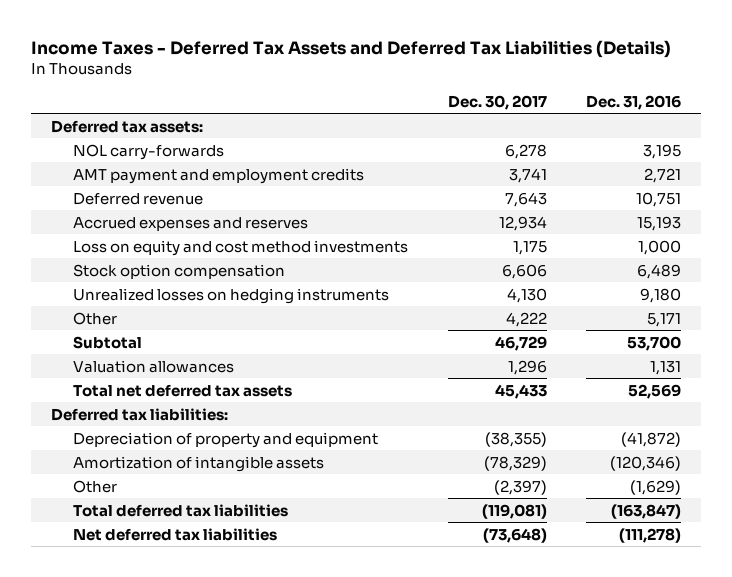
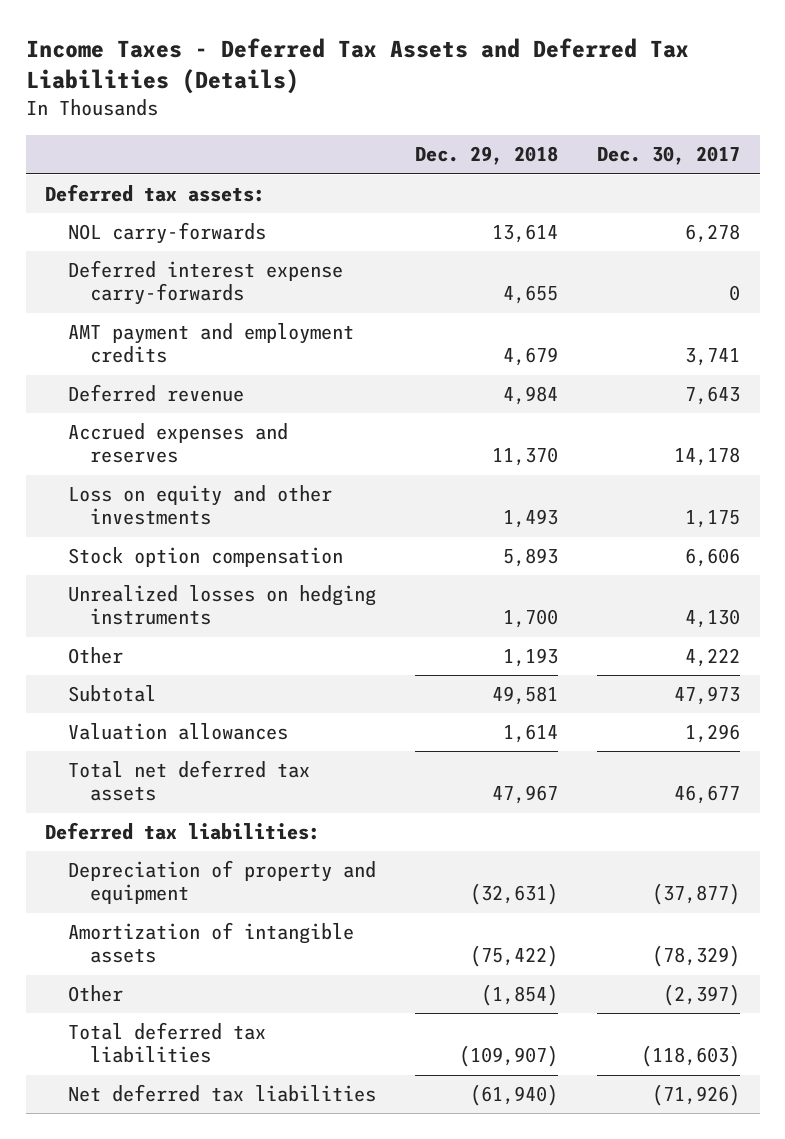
- | Dec. 30, 2017 | Dec. 31, 2016
+ | Dec. 29, 2018 | Dec. 30, 2017
+ Deferred interest expense carry-forwards | 4,655 | 0
- Accrued expenses and reserves | 12,934 | 15,193
- Loss on equity and cost method investments | 1,175 | 1,000
+ Accrued expenses and reserves | 11,370 | 14,178
+ Loss on equity and other investments | 1,493 | 1,175
- Subtotal | 46,729 | 53,700
+ Subtotal | 49,581 | 47,973
- Total net deferred tax assets | 45,433 | 52,569
+ Total net deferred tax assets | 47,967 | 46,677
- Depreciation of property and equipment | (38,355) | (41,872)
+ Depreciation of property and equipment | (32,631) | (37,877)
- Total deferred tax liabilities | (119,081) | (163,847)
- Net deferred tax liabilities | (73,648) | (111,278)
+ Total deferred tax liabilities | (109,907) | (118,603)
+ Net deferred tax liabilities | (61,940) | (71,926)

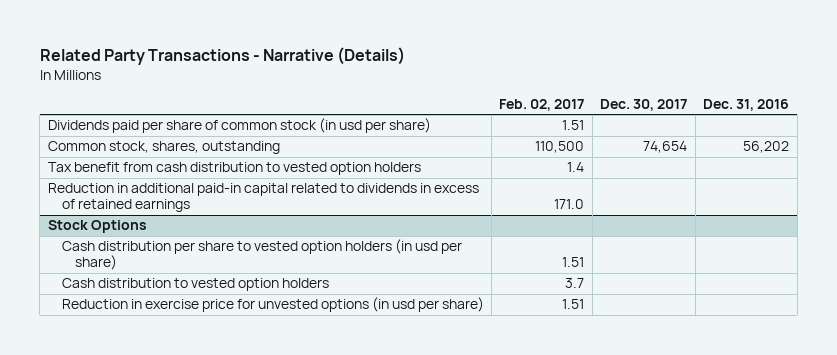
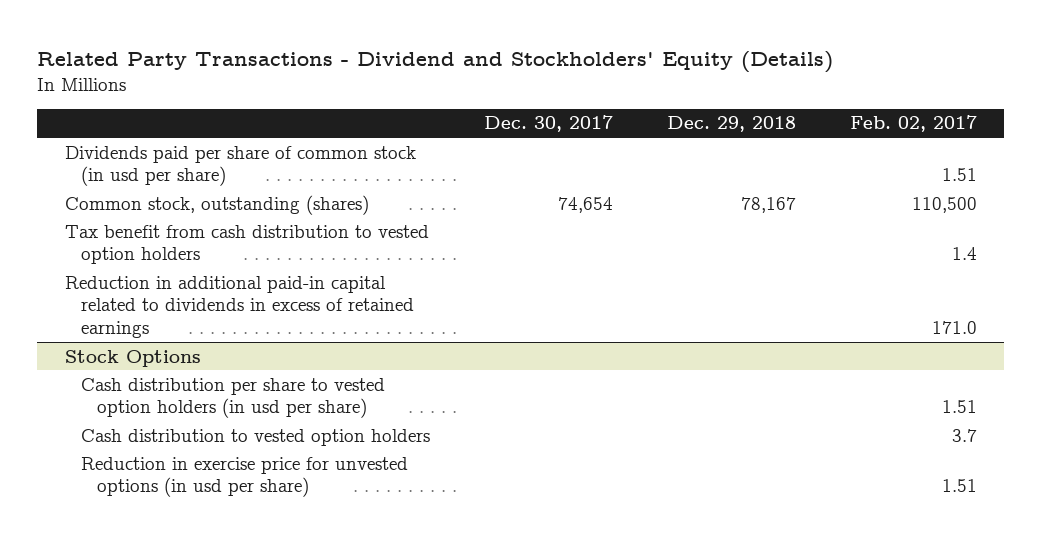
- Related Party Transactions - Narrative (Details)
+ Related Party Transactions - Dividend and Stockholders' Equity (Details)
- | Feb. 02, 2017 | Dec. 30, 2017 | Dec. 31, 2016
+ | Dec. 30, 2017 | Dec. 29, 2018 | Feb. 02, 2017
- Common stock, shares, outstanding | 110,500 | 74,654 | 56,202
+ Common stock, outstanding (shares) | 74,654 | 78,167 | 110,500

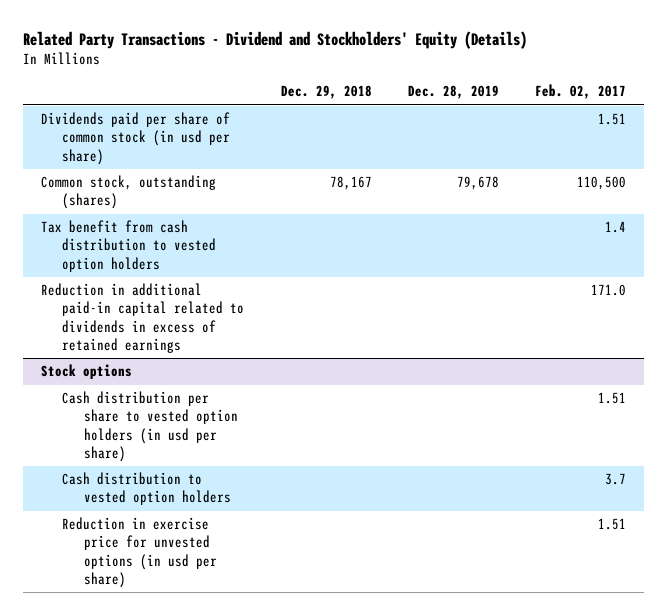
- | Dec. 30, 2017 | Dec. 29, 2018 | Feb. 02, 2017
+ | Dec. 29, 2018 | Dec. 28, 2019 | Feb. 02, 2017
- Stock Options
+ Stock options

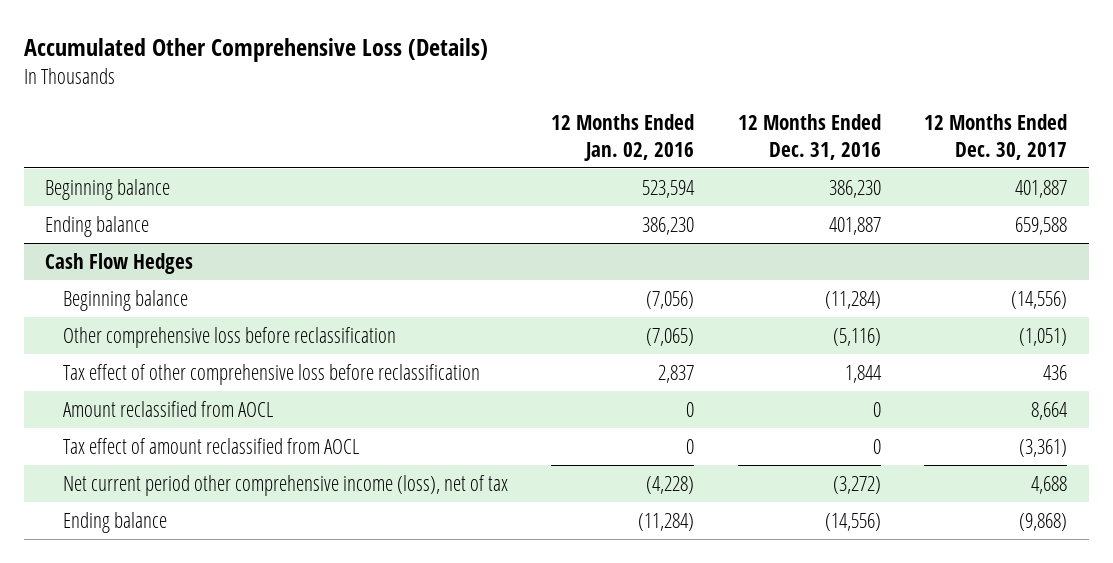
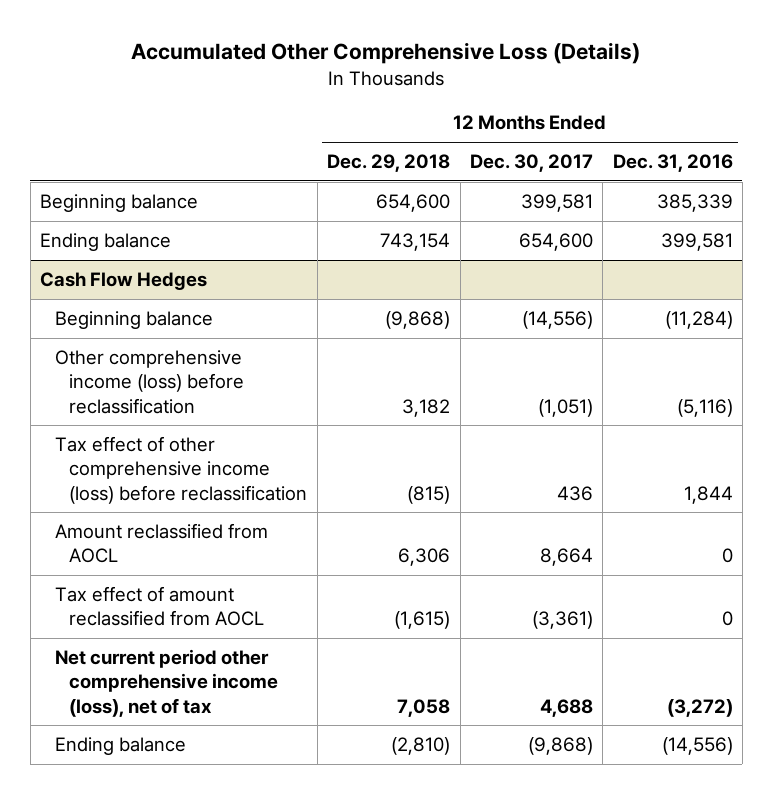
- | 12 Months Ended Jan. 02, 2016 | 12 Months Ended Dec. 31, 2016 | 12 Months Ended Dec. 30, 2017
+ | 12 Months Ended Dec. 29, 2018 | 12 Months Ended Dec. 30, 2017 | 12 Months Ended Dec. 31, 2016
- Beginning balance | 523,594 | 386,230 | 401,887
- Ending balance | 386,230 | 401,887 | 659,588
+ Beginning balance | 654,600 | 399,581 | 385,339
+ Ending balance | 743,154 | 654,600 | 399,581
@ Cash Flow Hedges
- Other comprehensive loss before reclassification | (7,065) | (5,116) | (1,051)
- Tax effect of other comprehensive loss before reclassification | 2,837 | 1,844 | 436
+ Other comprehensive income (loss) before reclassification | 3,182 | (1,051) | (5,116)
+ Tax effect of other comprehensive income (loss) before reclassification | (815) | 436 | 1,844

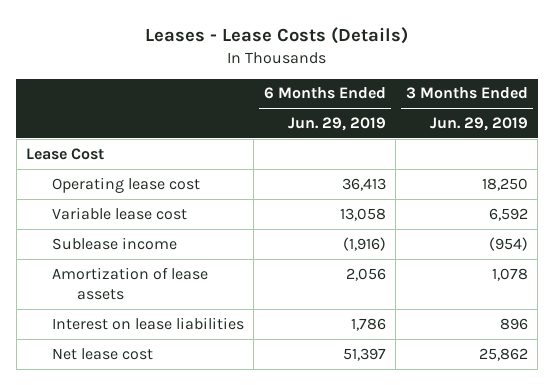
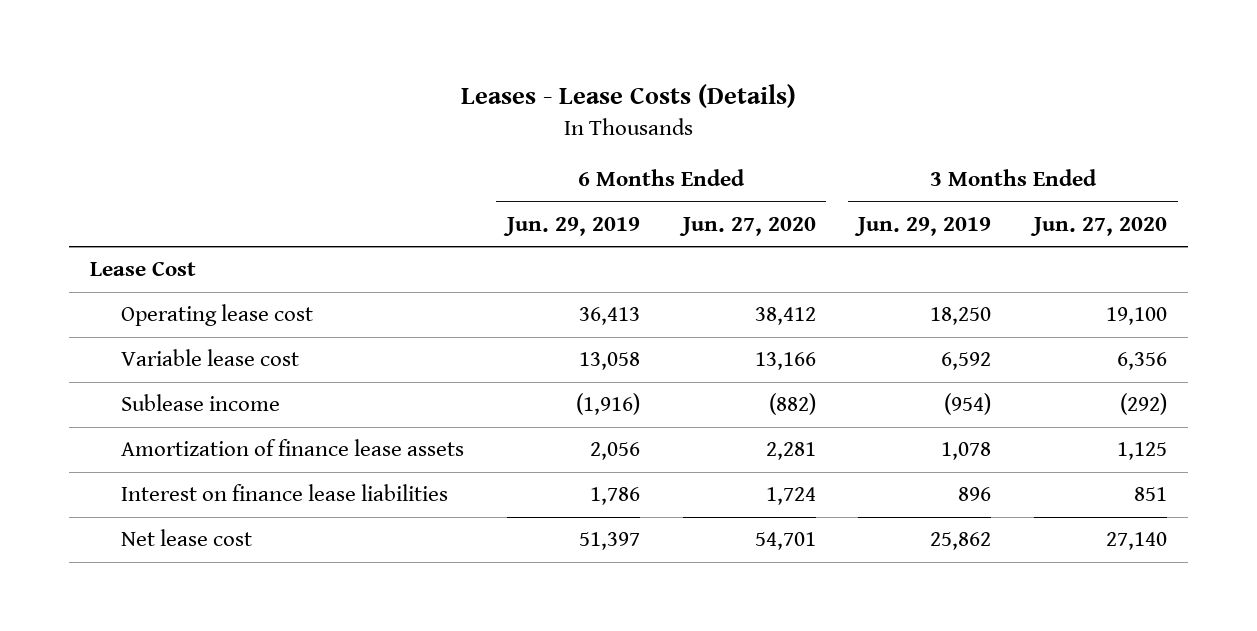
- | 6 Months Ended Jun. 29, 2019 | 3 Months Ended Jun. 29, 2019
+ | 6 Months Ended Jun. 29, 2019 | 6 Months Ended Jun. 27, 2020 | 3 Months Ended Jun. 29, 2019 | 3 Months Ended Jun. 27, 2020
- Amortization of lease assets | 2,056 | 1,078
- Interest on lease liabilities | 1,786 | 896
+ Amortization of finance lease assets | 2,056 | 2,281 | 1,078 | 1,125
+ Interest on finance lease liabilities | 1,786 | 1,724 | 896 | 851

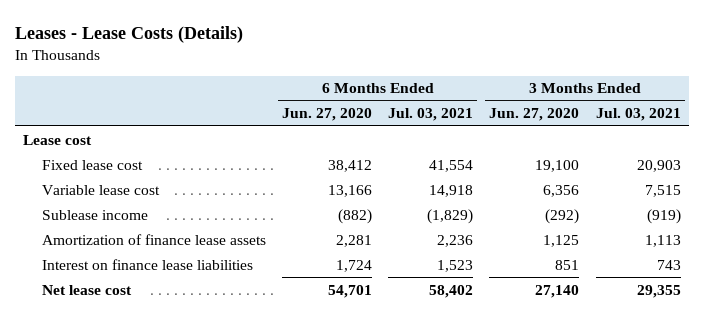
- | 6 Months Ended Jun. 29, 2019 | 6 Months Ended Jun. 27, 2020 | 3 Months Ended Jun. 29, 2019 | 3 Months Ended Jun. 27, 2020
+ | 6 Months Ended Jun. 27, 2020 | 6 Months Ended Jul. 03, 2021 | 3 Months Ended Jun. 27, 2020 | 3 Months Ended Jul. 03, 2021
- Lease Cost
- Operating lease cost | 36,413 | 38,412 | 18,250 | 19,100
+ Lease cost
+ Fixed lease cost | 38,412 | 41,554 | 19,100 | 20,903

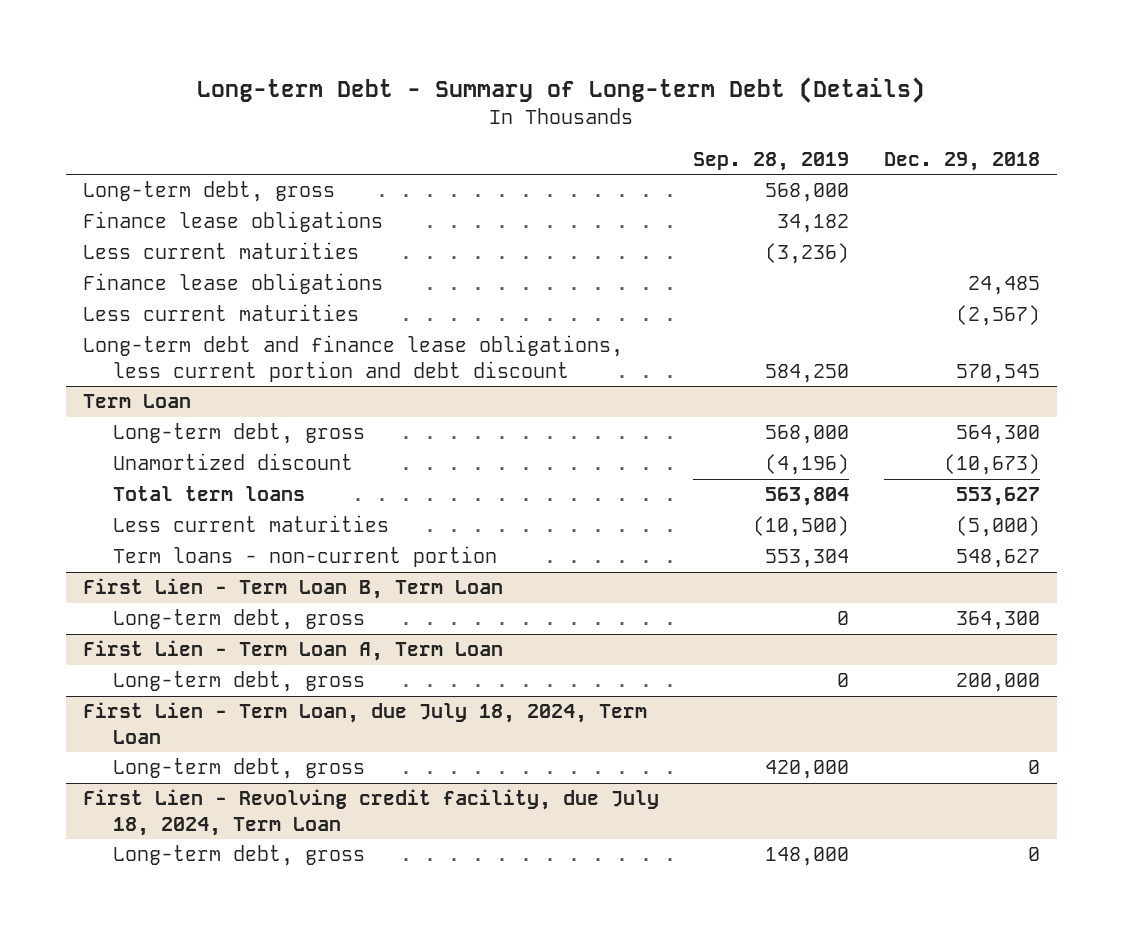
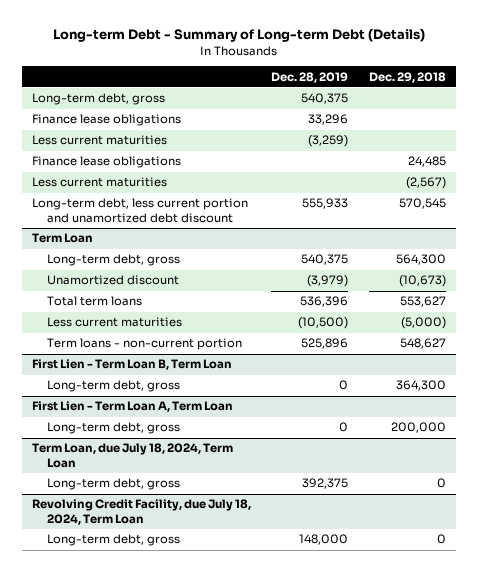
- | Sep. 28, 2019 | Dec. 29, 2018
+ | Dec. 28, 2019 | Dec. 29, 2018
- Long-term debt and finance lease obligations, less current portion and debt discount | 584,250 | 570,545
+ Long-term debt, less current portion and unamortized debt discount | 555,933 | 570,545
- First Lien - Term Loan, due July 18, 2024, Term Loan
+ Term Loan, due July 18, 2024, Term Loan
- First Lien - Revolving credit facility, due July 18, 2024, Term Loan
+ Revolving Credit Facility, due July 18, 2024, Term Loan

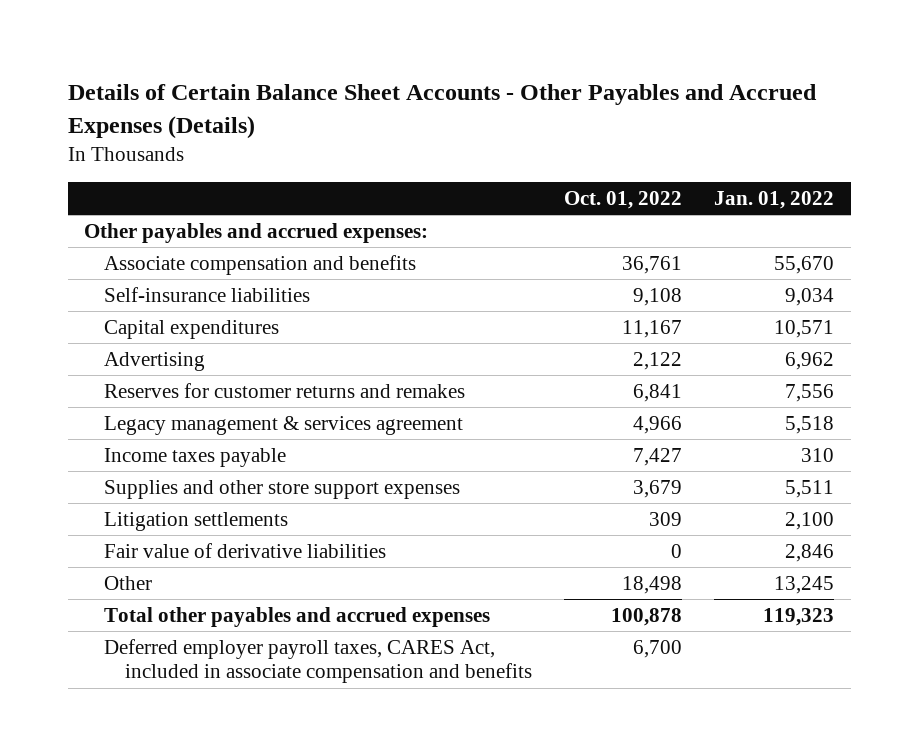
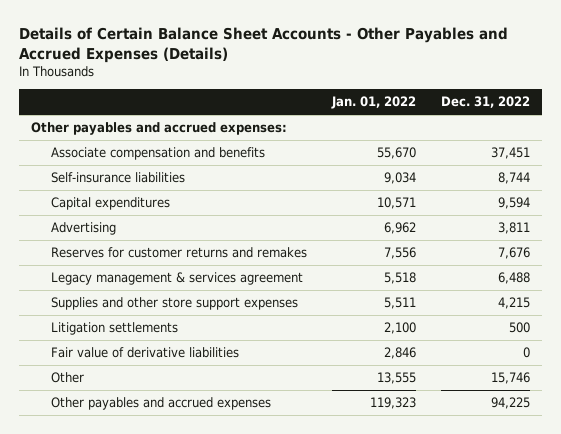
- | Oct. 01, 2022 | Jan. 01, 2022
+ | Jan. 01, 2022 | Dec. 31, 2022
- Income taxes payable | 7,427 | 310
- Other | 18,498 | 13,245
- Total other payables and accrued expenses | 100,878 | 119,323
- Deferred employer payroll taxes, CARES Act, included in associate compensation and benefits | 6,700 |
+ Other | 13,555 | 15,746
+ Other payables and accrued expenses | 119,323 | 94,225

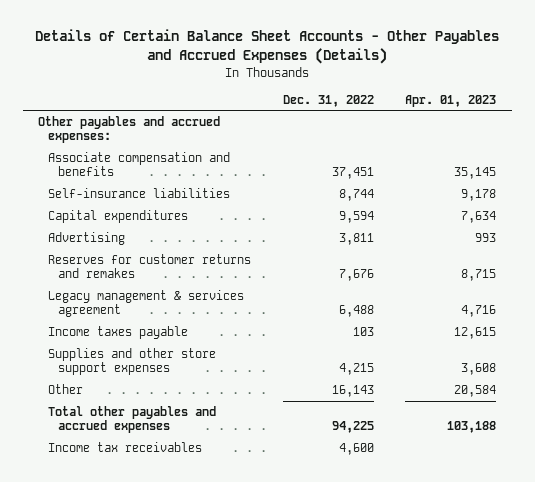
- | Jan. 01, 2022 | Dec. 31, 2022
+ | Dec. 31, 2022 | Apr. 01, 2023
+ Income taxes payable | 103 | 12,615
- Litigation settlements | 2,100 | 500
- Fair value of derivative liabilities | 2,846 | 0
- Other | 13,555 | 15,746
- Other payables and accrued expenses | 119,323 | 94,225
+ Other | 16,143 | 20,584
+ Total other payables and accrued expenses | 94,225 | 103,188
+ Income tax receivables | 4,600 |

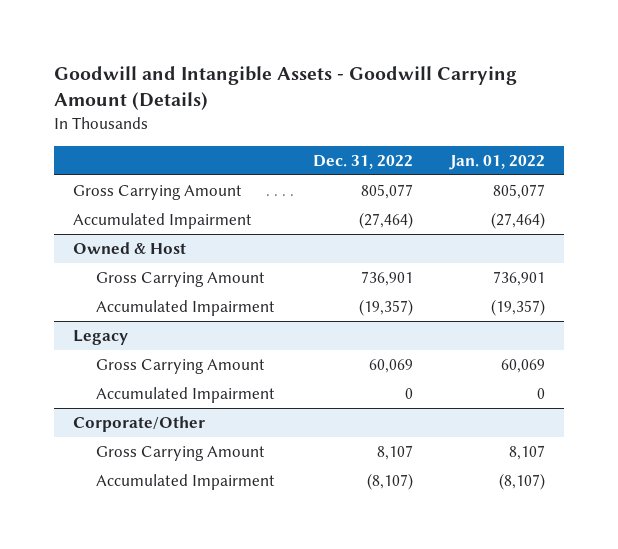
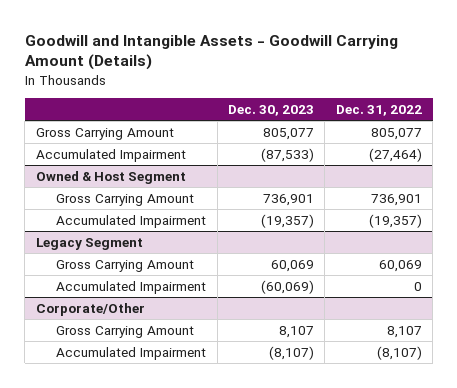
- | Dec. 31, 2022 | Jan. 01, 2022
+ | Dec. 30, 2023 | Dec. 31, 2022
- Owned & Host
+ Owned & Host Segment
- Legacy
+ Legacy Segment

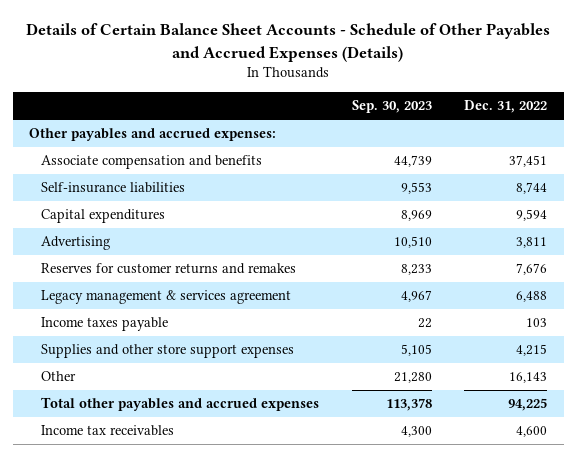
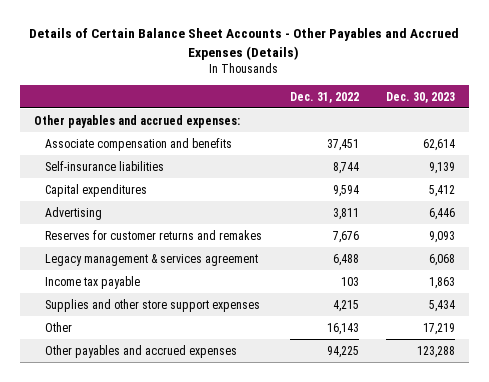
- Details of Certain Balance Sheet Accounts - Schedule of Other Payables and Accrued Expenses (Details)
+ Details of Certain Balance Sheet Accounts - Other Payables and Accrued Expenses (Details)
- | Sep. 30, 2023 | Dec. 31, 2022
+ | Dec. 31, 2022 | Dec. 30, 2023
- Income taxes payable | 22 | 103
+ Income tax payable | 103 | 1,863
- Total other payables and accrued expenses | 113,378 | 94,225
- Income tax receivables | 4,300 | 4,600
+ Other payables and accrued expenses | 94,225 | 123,288

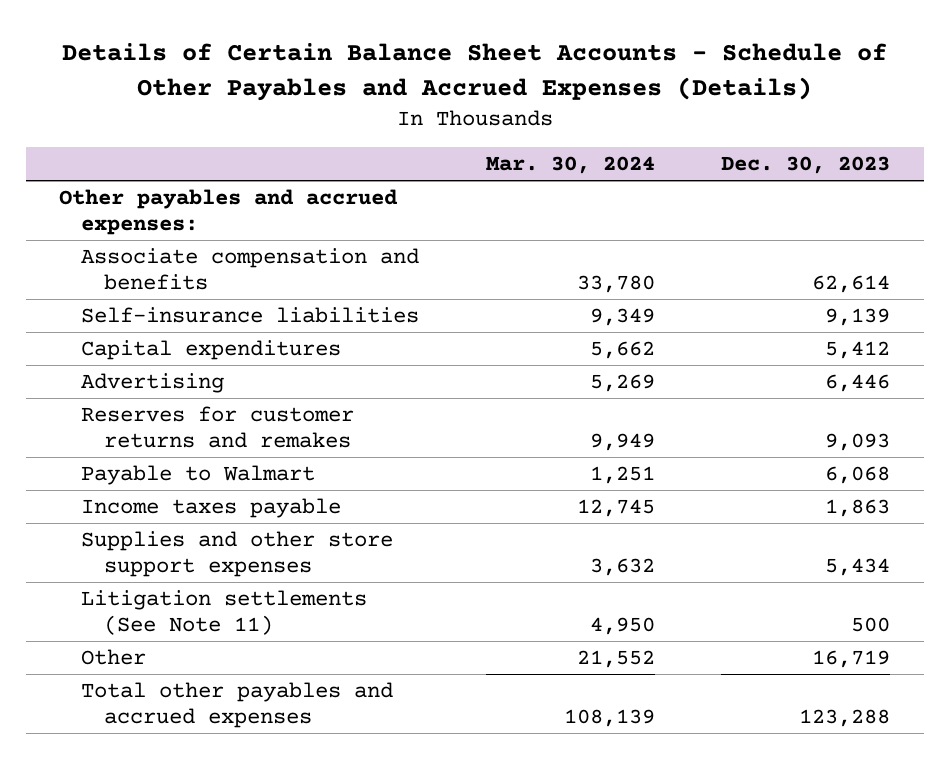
- Details of Certain Balance Sheet Accounts - Other Payables and Accrued Expenses (Details)
+ Details of Certain Balance Sheet Accounts - Schedule of Other Payables and Accrued Expenses (Details)
- | Dec. 31, 2022 | Dec. 30, 2023
+ | Mar. 30, 2024 | Dec. 30, 2023
- Legacy management & services agreement | 6,488 | 6,068
- Income tax payable | 103 | 1,863
+ Payable to Walmart | 1,251 | 6,068
+ Income taxes payable | 12,745 | 1,863
- Other | 16,143 | 17,219
- Other payables and accrued expenses | 94,225 | 123,288
+ Litigation settlements (See Note 11) | 4,950 | 500
+ Other | 21,552 | 16,719
+ Total other payables and accrued expenses | 108,139 | 123,288

